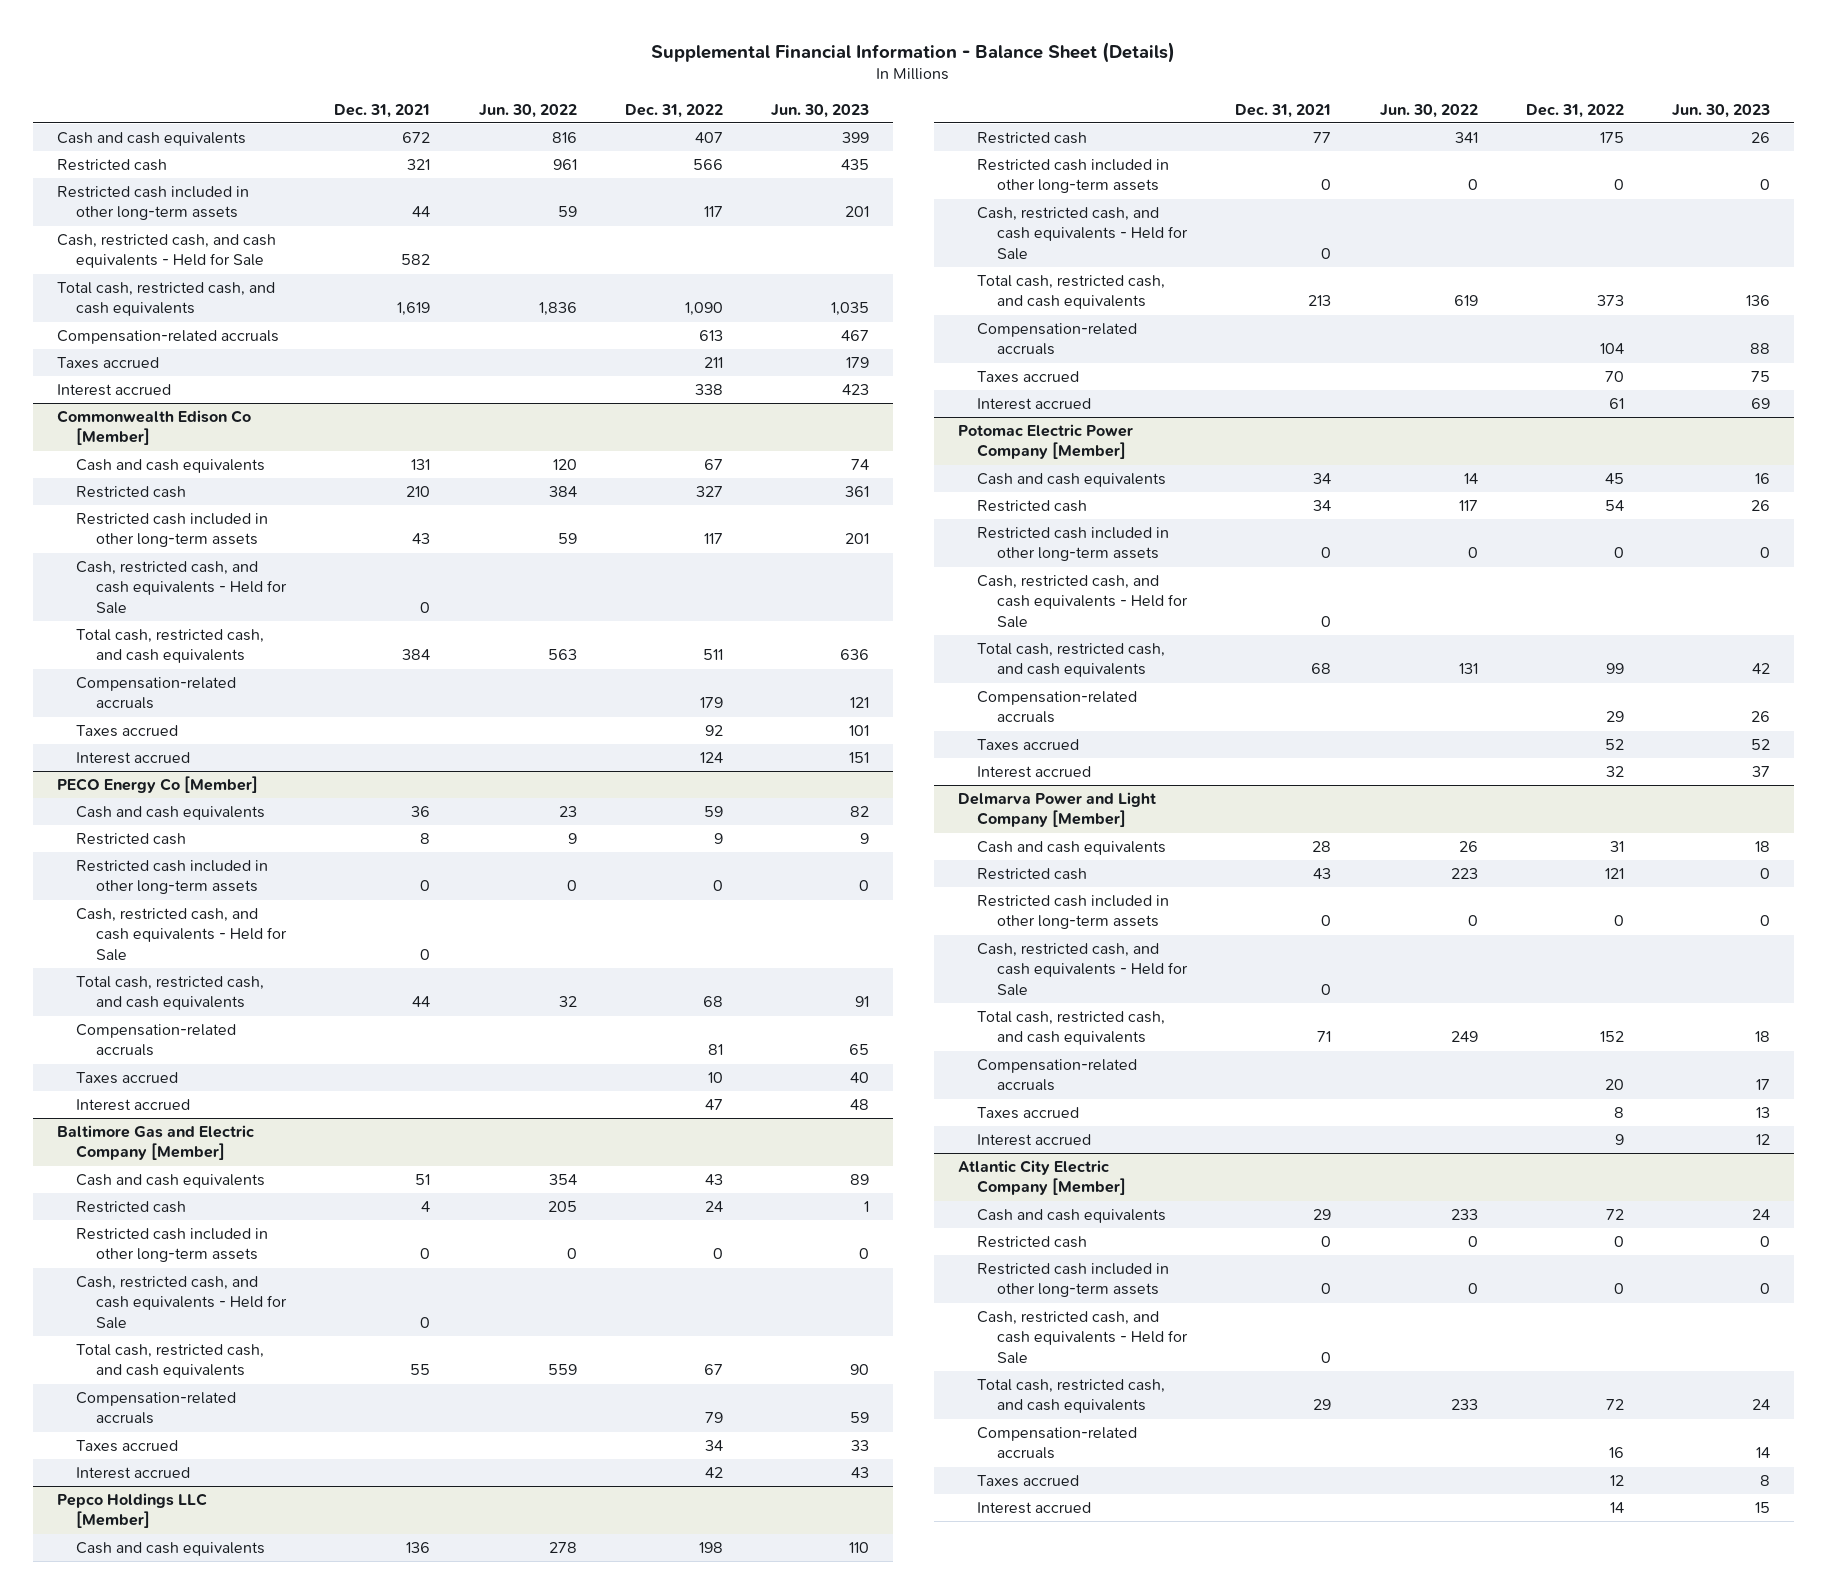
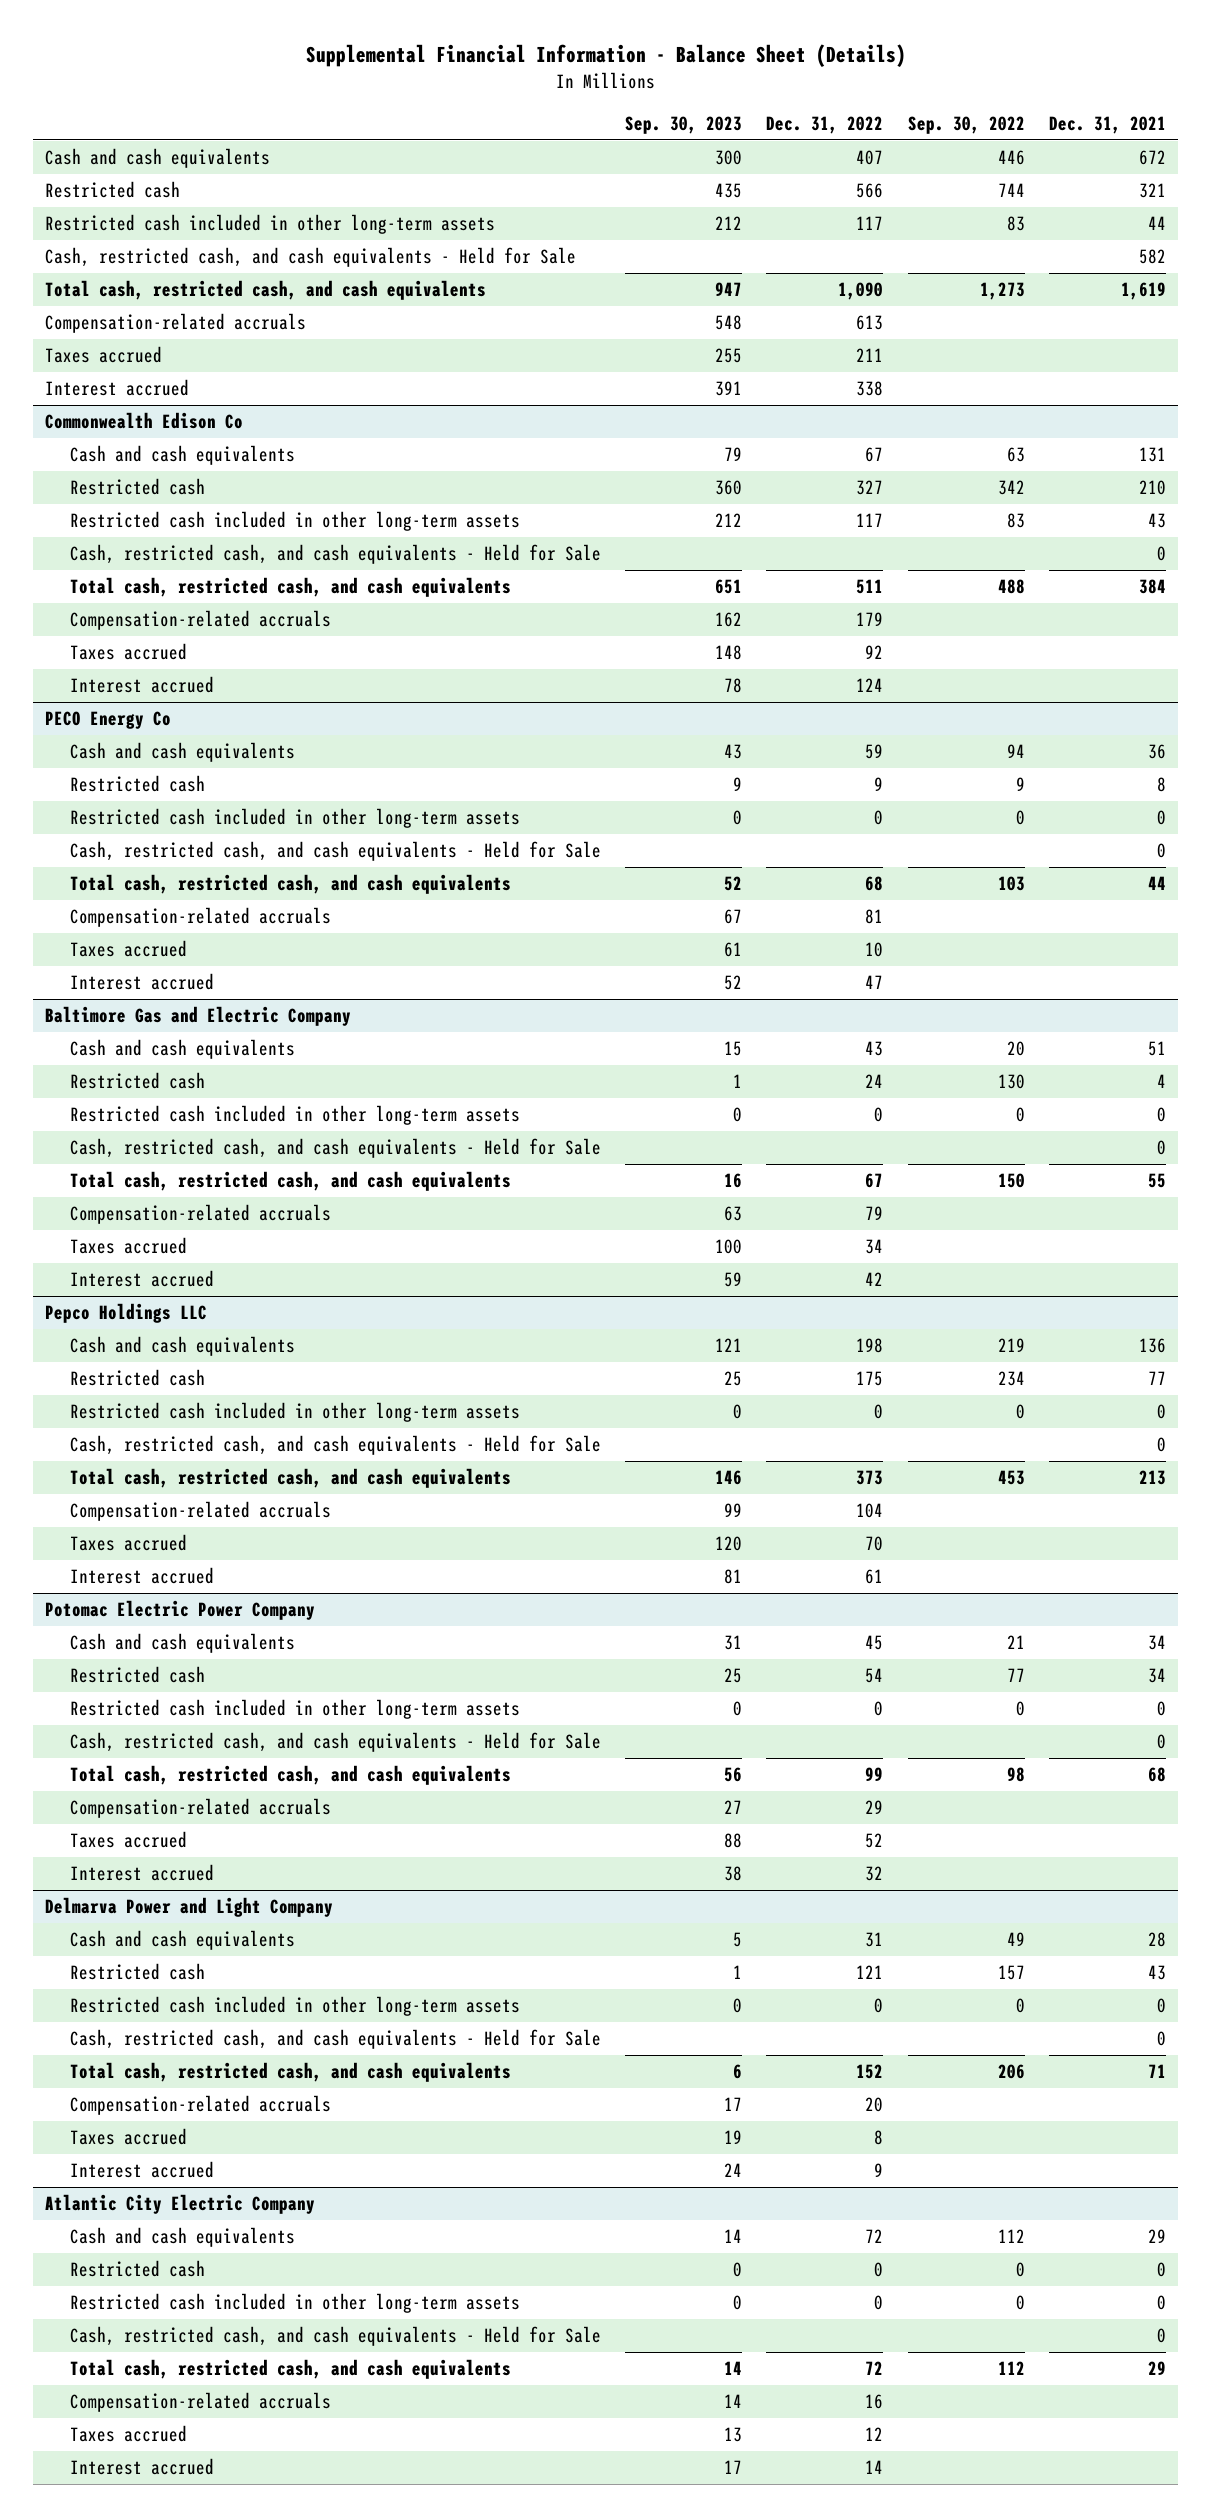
- | Dec. 31, 2021 | Jun. 30, 2022 | Dec. 31, 2022 | Jun. 30, 2023
+ | Sep. 30, 2023 | Dec. 31, 2022 | Sep. 30, 2022 | Dec. 31, 2021
- Commonwealth Edison Co [Member]
+ Commonwealth Edison Co
- PECO Energy Co [Member]
+ PECO Energy Co
- Baltimore Gas and Electric Company [Member]
+ Baltimore Gas and Electric Company
- Pepco Holdings LLC [Member]
+ Pepco Holdings LLC
- Potomac Electric Power Company [Member]
+ Potomac Electric Power Company
- Delmarva Power and Light Company [Member]
+ Delmarva Power and Light Company
- Atlantic City Electric Company [Member]
+ Atlantic City Electric Company

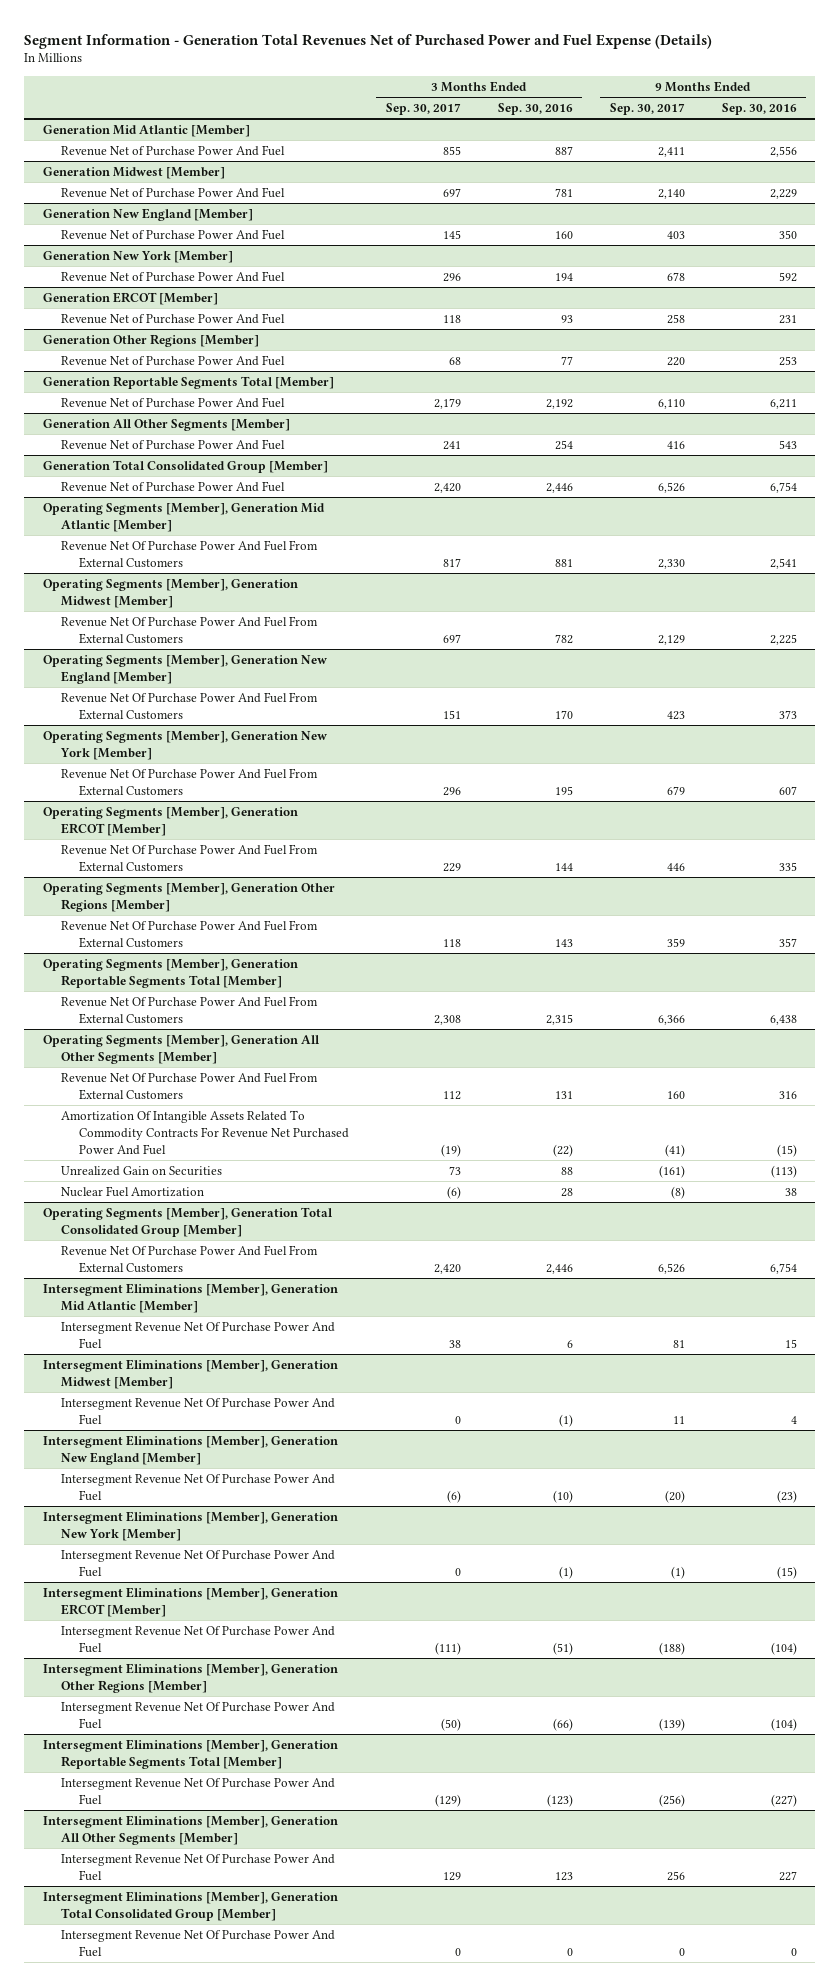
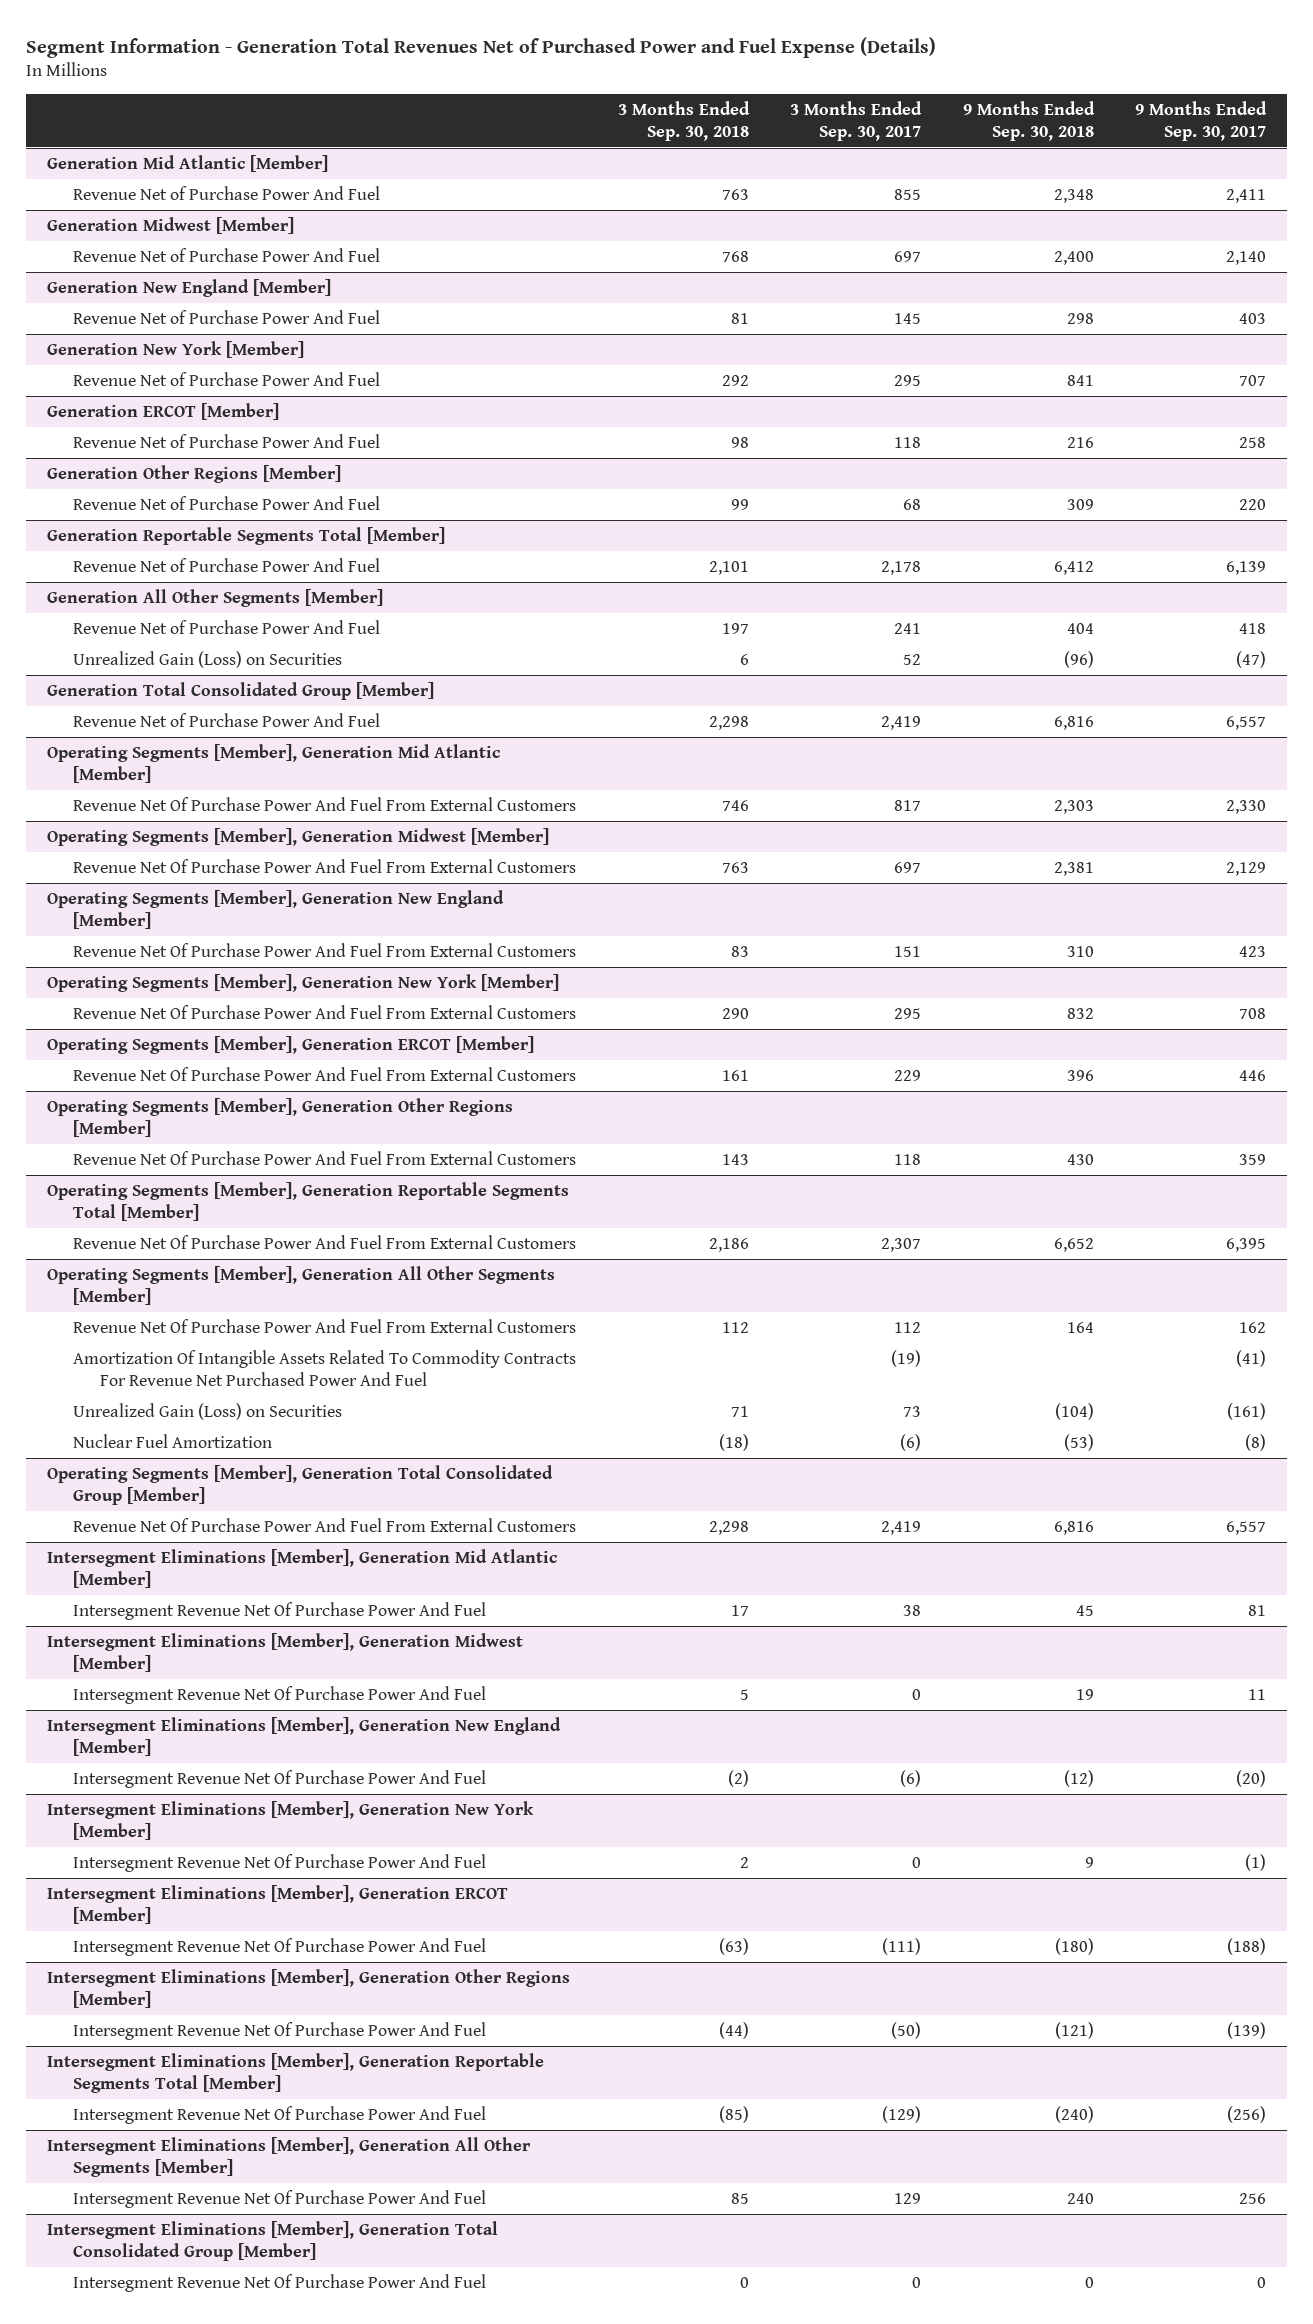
- | 3 Months Ended Sep. 30, 2017 | 3 Months Ended Sep. 30, 2016 | 9 Months Ended Sep. 30, 2017 | 9 Months Ended Sep. 30, 2016
+ | 3 Months Ended Sep. 30, 2018 | 3 Months Ended Sep. 30, 2017 | 9 Months Ended Sep. 30, 2018 | 9 Months Ended Sep. 30, 2017
@ Generation New York [Member]
- Revenue Net of Purchase Power And Fuel | 296 | 194 | 678 | 592
+ Revenue Net of Purchase Power And Fuel | 292 | 295 | 841 | 707
@ Generation Reportable Segments Total [Member]
- Revenue Net of Purchase Power And Fuel | 2,179 | 2,192 | 6,110 | 6,211
+ Revenue Net of Purchase Power And Fuel | 2,101 | 2,178 | 6,412 | 6,139
@ Generation All Other Segments [Member]
- Revenue Net of Purchase Power And Fuel | 241 | 254 | 416 | 543
+ Revenue Net of Purchase Power And Fuel | 197 | 241 | 404 | 418
+ Unrealized Gain (Loss) on Securities | 6 | 52 | (96) | (47)
@ Generation Total Consolidated Group [Member]
- Revenue Net of Purchase Power And Fuel | 2,420 | 2,446 | 6,526 | 6,754
+ Revenue Net of Purchase Power And Fuel | 2,298 | 2,419 | 6,816 | 6,557
@ Operating Segments [Member], Generation New York [Member]
- Revenue Net Of Purchase Power And Fuel From External Customers | 296 | 195 | 679 | 607
+ Revenue Net Of Purchase Power And Fuel From External Customers | 290 | 295 | 832 | 708
@ Operating Segments [Member], Generation Reportable Segments Total [Member]
- Revenue Net Of Purchase Power And Fuel From External Customers | 2,308 | 2,315 | 6,366 | 6,438
+ Revenue Net Of Purchase Power And Fuel From External Customers | 2,186 | 2,307 | 6,652 | 6,395
@ Operating Segments [Member], Generation All Other Segments [Member]
- Revenue Net Of Purchase Power And Fuel From External Customers | 112 | 131 | 160 | 316
+ Revenue Net Of Purchase Power And Fuel From External Customers | 112 | 112 | 164 | 162
- Unrealized Gain on Securities | 73 | 88 | (161) | (113)
+ Unrealized Gain (Loss) on Securities | 71 | 73 | (104) | (161)
@ Operating Segments [Member], Generation Total Consolidated Group [Member]
- Revenue Net Of Purchase Power And Fuel From External Customers | 2,420 | 2,446 | 6,526 | 6,754
+ Revenue Net Of Purchase Power And Fuel From External Customers | 2,298 | 2,419 | 6,816 | 6,557

